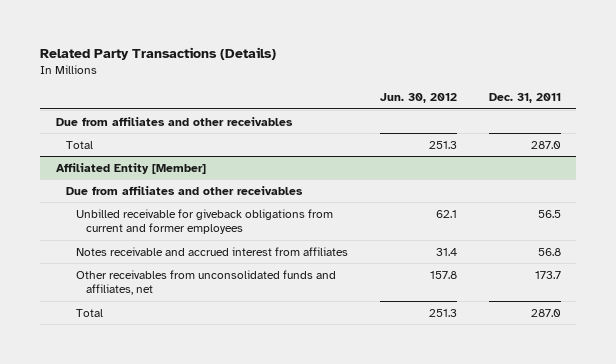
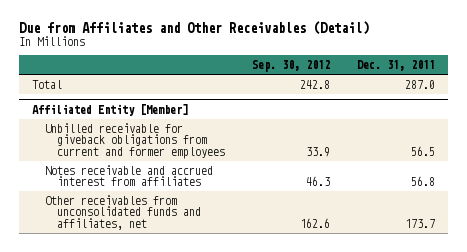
- Related Party Transactions (Details)
+ Due from Affiliates and Other Receivables (Detail)
- | Jun. 30, 2012 | Dec. 31, 2011
+ | Sep. 30, 2012 | Dec. 31, 2011
- Due from affiliates and other receivables
@ Affiliated Entity [Member]
- Due from affiliates and other receivables
- Total | 251.3 | 287.0

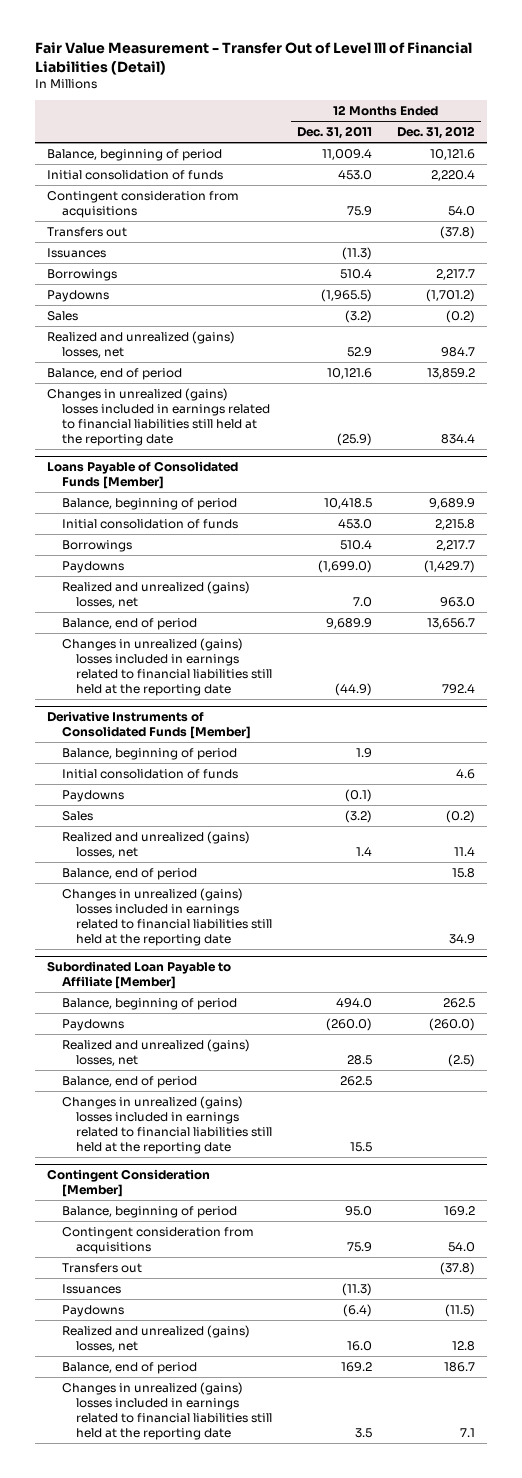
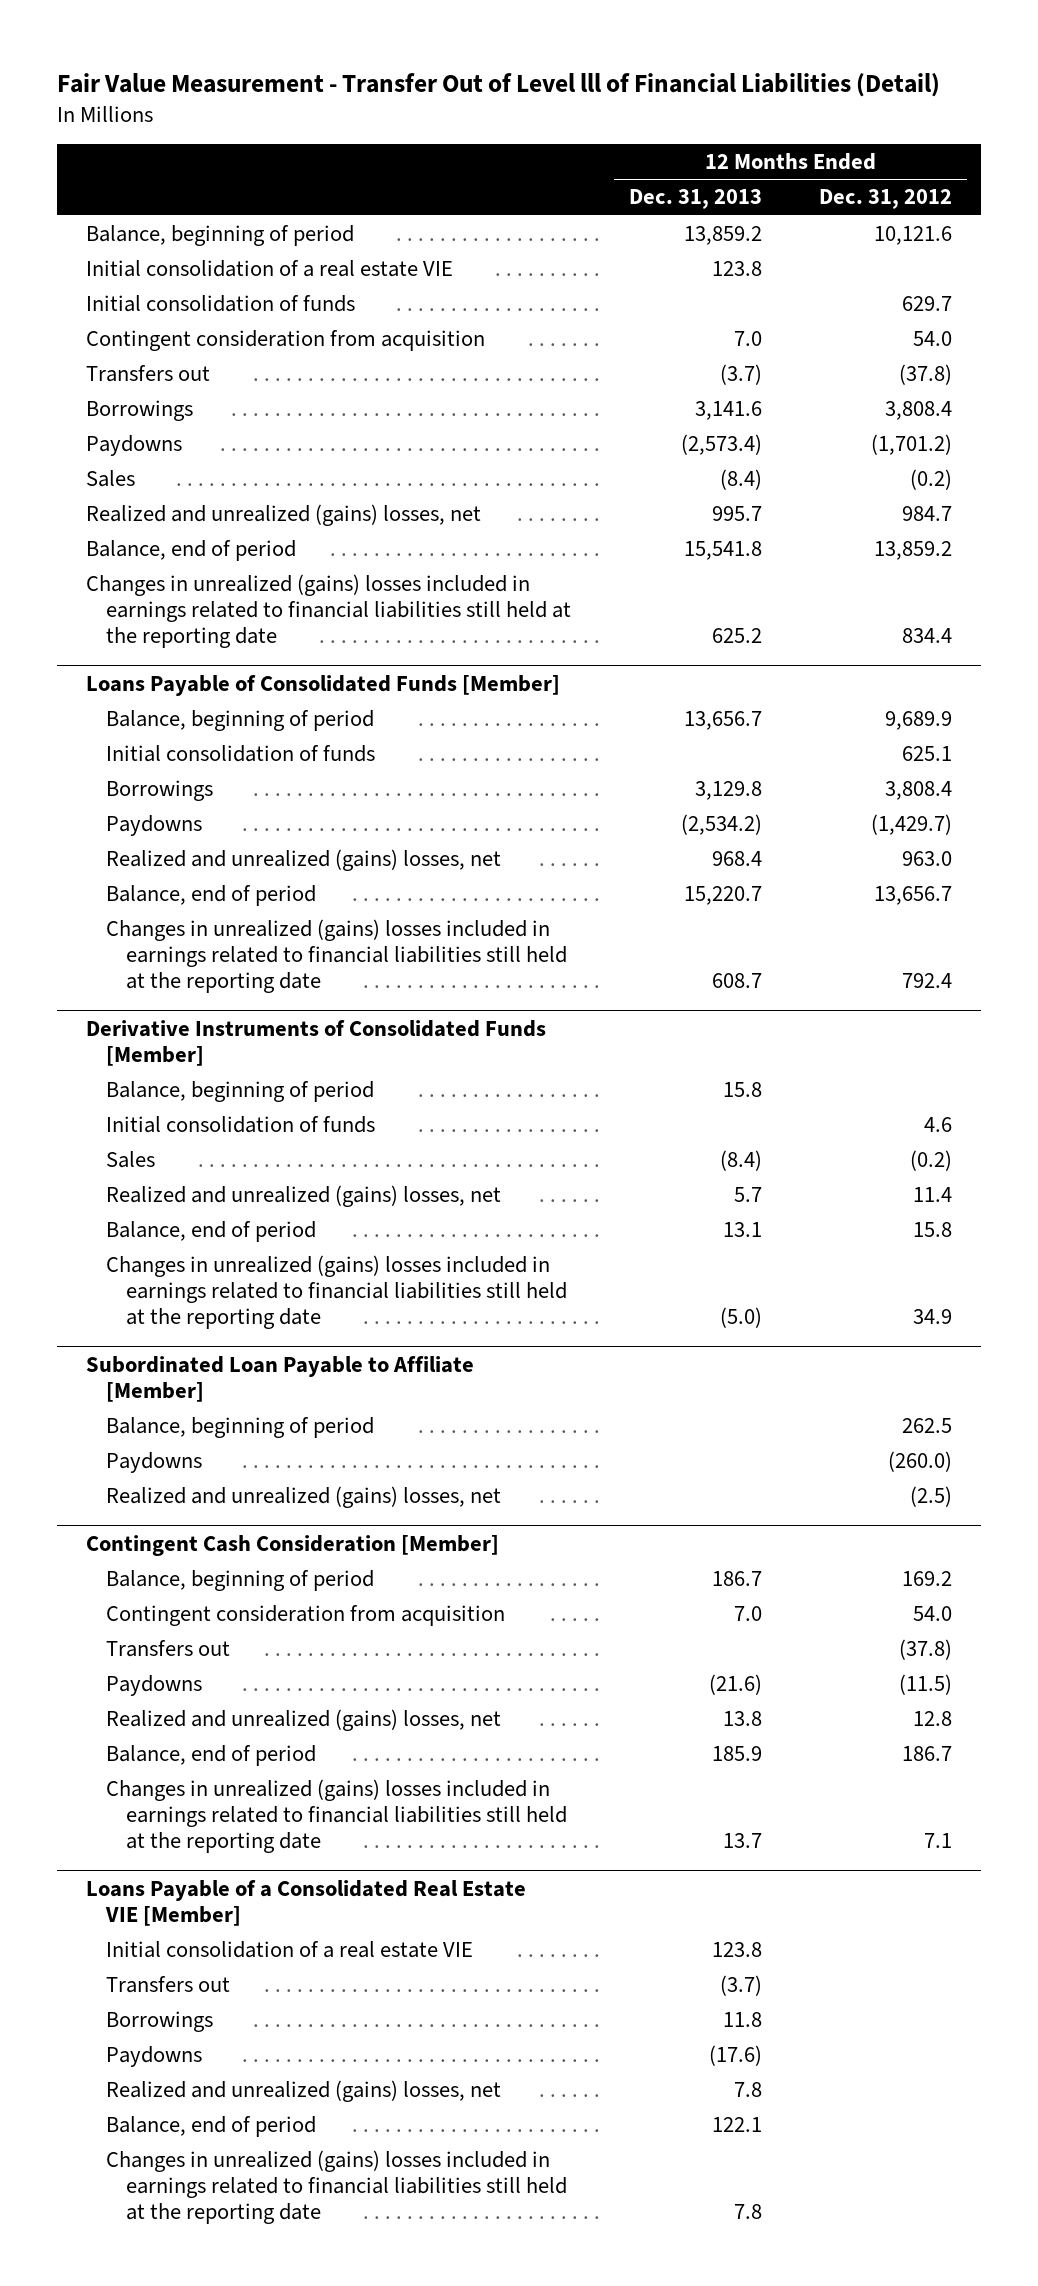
- | 12 Months Ended Dec. 31, 2011 | 12 Months Ended Dec. 31, 2012
+ | 12 Months Ended Dec. 31, 2013 | 12 Months Ended Dec. 31, 2012
- Initial consolidation of funds | 453.0 | 2,220.4
- Contingent consideration from acquisitions | 75.9 | 54.0
+ Initial consolidation of a real estate VIE | 123.8 |
+ Initial consolidation of funds | | 629.7
+ Contingent consideration from acquisition | 7.0 | 54.0
- Issuances | (11.3) |
- Borrowings | 510.4 | 2,217.7
+ Borrowings | 3,141.6 | 3,808.4
@ Loans Payable of Consolidated Funds [Member]
- Initial consolidation of funds | 453.0 | 2,215.8
- Borrowings | 510.4 | 2,217.7
+ Initial consolidation of funds | | 625.1
+ Borrowings | 3,129.8 | 3,808.4
@ Derivative Instruments of Consolidated Funds [Member]
- Paydowns | (0.1) |
@ Subordinated Loan Payable to Affiliate [Member]
- Balance, end of period | 262.5 |
- Changes in unrealized (gains) losses included in earnings related to financial liabilities still held at the reporting date | 15.5 |
- Contingent Consideration [Member]
+ Contingent Cash Consideration [Member]
- Contingent consideration from acquisitions | 75.9 | 54.0
+ Contingent consideration from acquisition | 7.0 | 54.0
- Issuances | (11.3) |
+ Loans Payable of a Consolidated Real Estate VIE [Member]
+ Initial consolidation of a real estate VIE | 123.8 |
+ Transfers out | (3.7) |
+ Borrowings | 11.8 |
+ Paydowns | (17.6) |
+ Realized and unrealized (gains) losses, net | 7.8 |
+ Balance, end of period | 122.1 |
+ Changes in unrealized (gains) losses included in earnings related to financial liabilities still held at the reporting date | 7.8 |

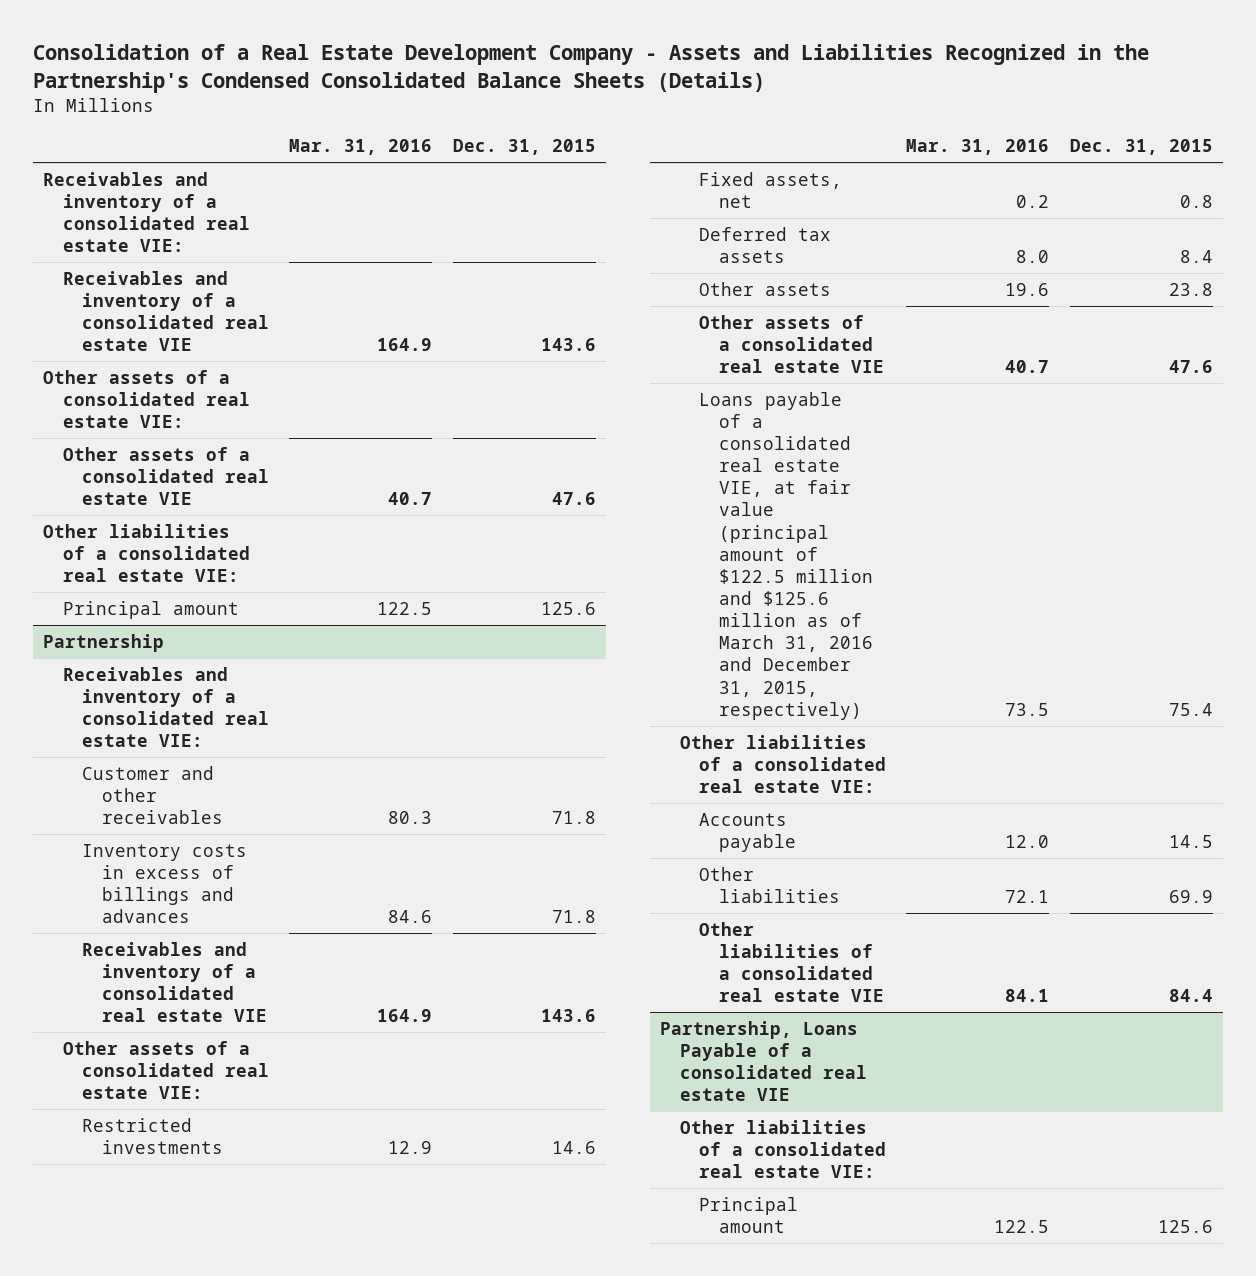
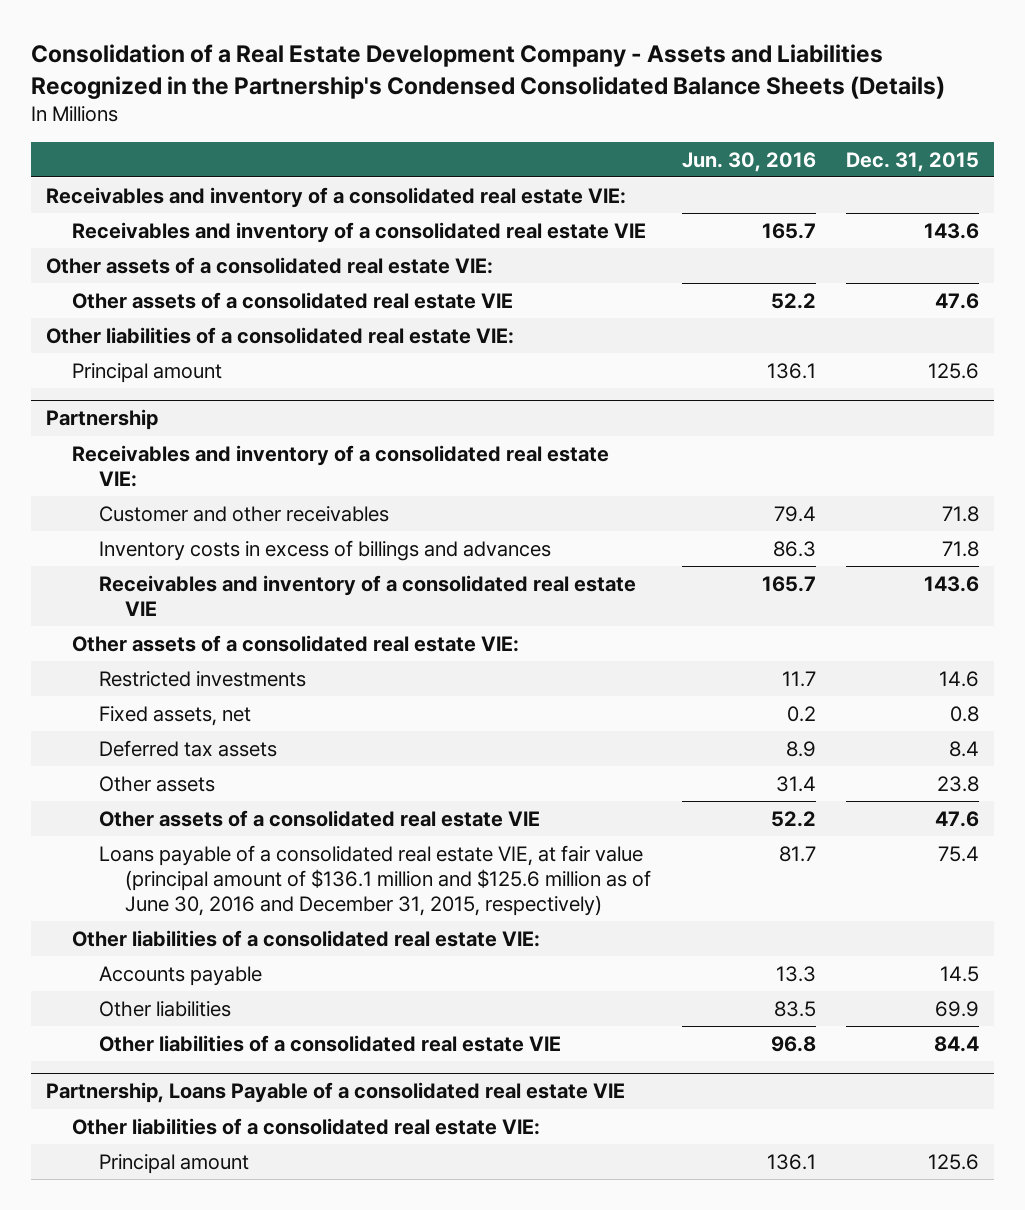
- | Mar. 31, 2016 | Dec. 31, 2015
+ | Jun. 30, 2016 | Dec. 31, 2015
@ Partnership
- Loans payable of a consolidated real estate VIE, at fair value (principal amount of $122.5 million and $125.6 million as of March 31, 2016 and December 31, 2015, respectively) | 73.5 | 75.4
+ Loans payable of a consolidated real estate VIE, at fair value (principal amount of $136.1 million and $125.6 million as of June 30, 2016 and December 31, 2015, respectively) | 81.7 | 75.4

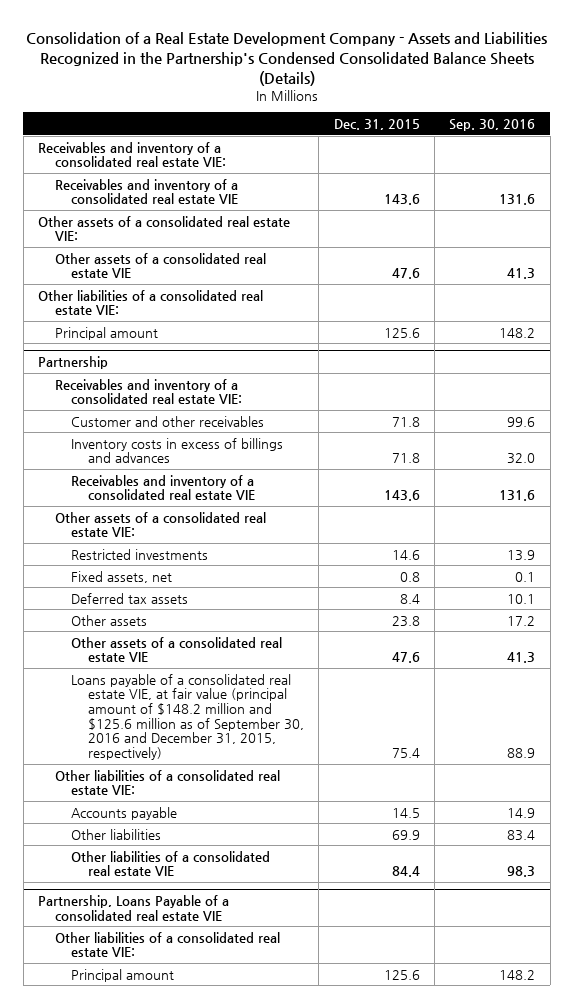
- | Jun. 30, 2016 | Dec. 31, 2015
+ | Dec. 31, 2015 | Sep. 30, 2016
@ Partnership
- Loans payable of a consolidated real estate VIE, at fair value (principal amount of $136.1 million and $125.6 million as of June 30, 2016 and December 31, 2015, respectively) | 81.7 | 75.4
+ Loans payable of a consolidated real estate VIE, at fair value (principal amount of $148.2 million and $125.6 million as of September 30, 2016 and December 31, 2015, respectively) | 75.4 | 88.9

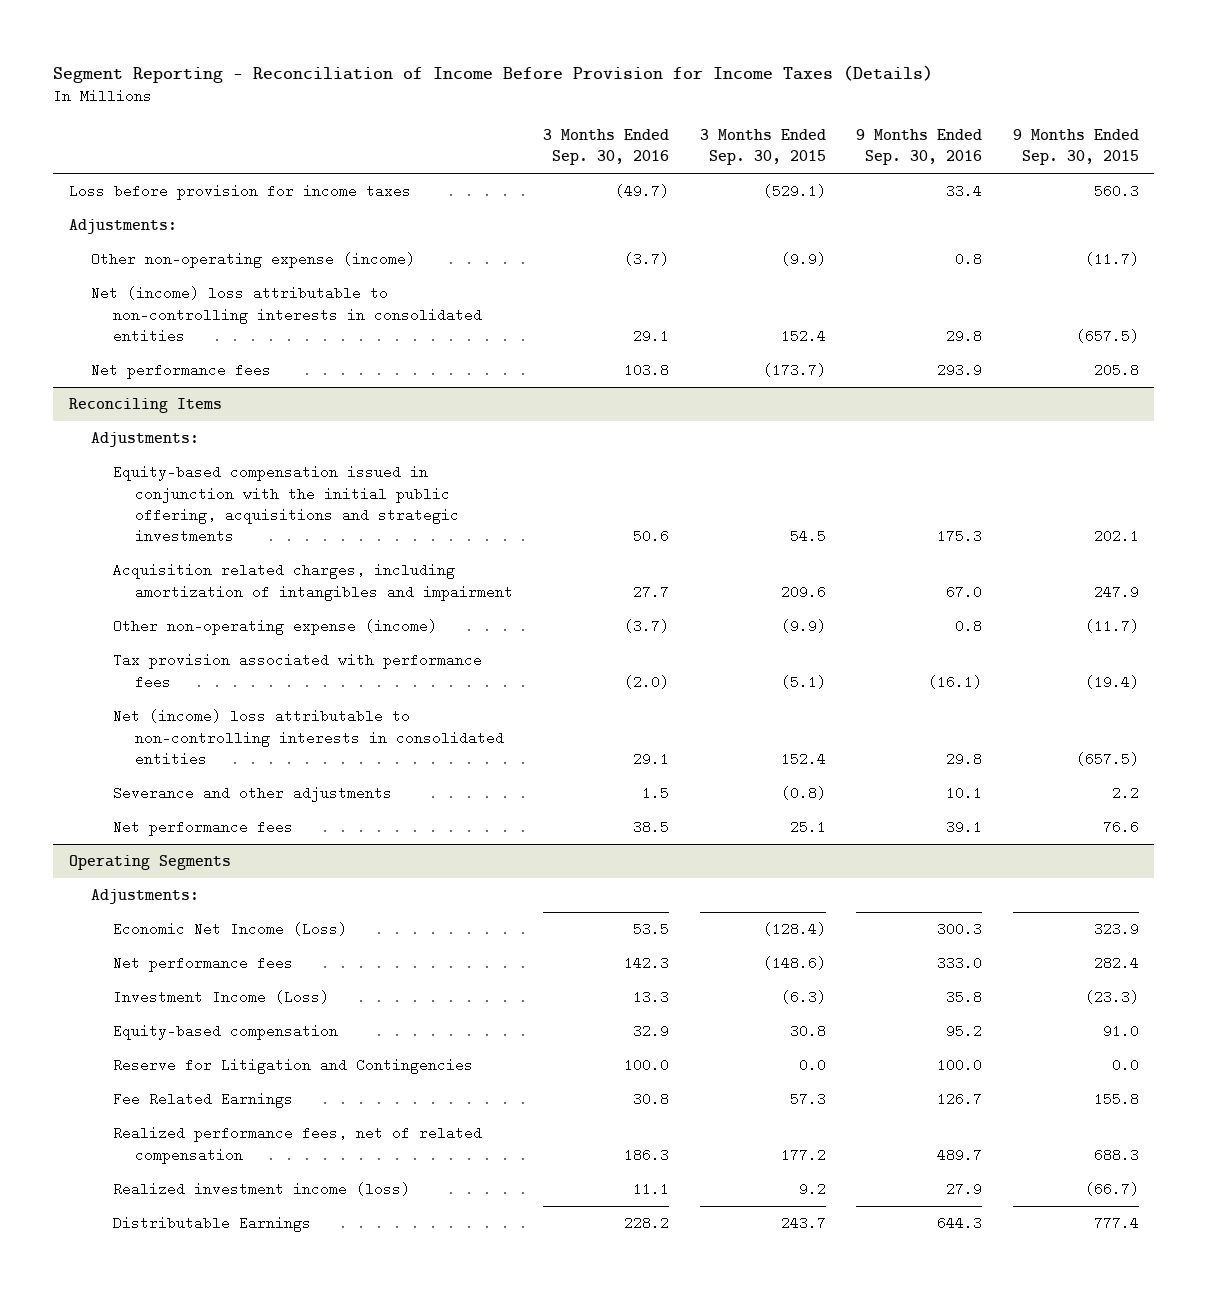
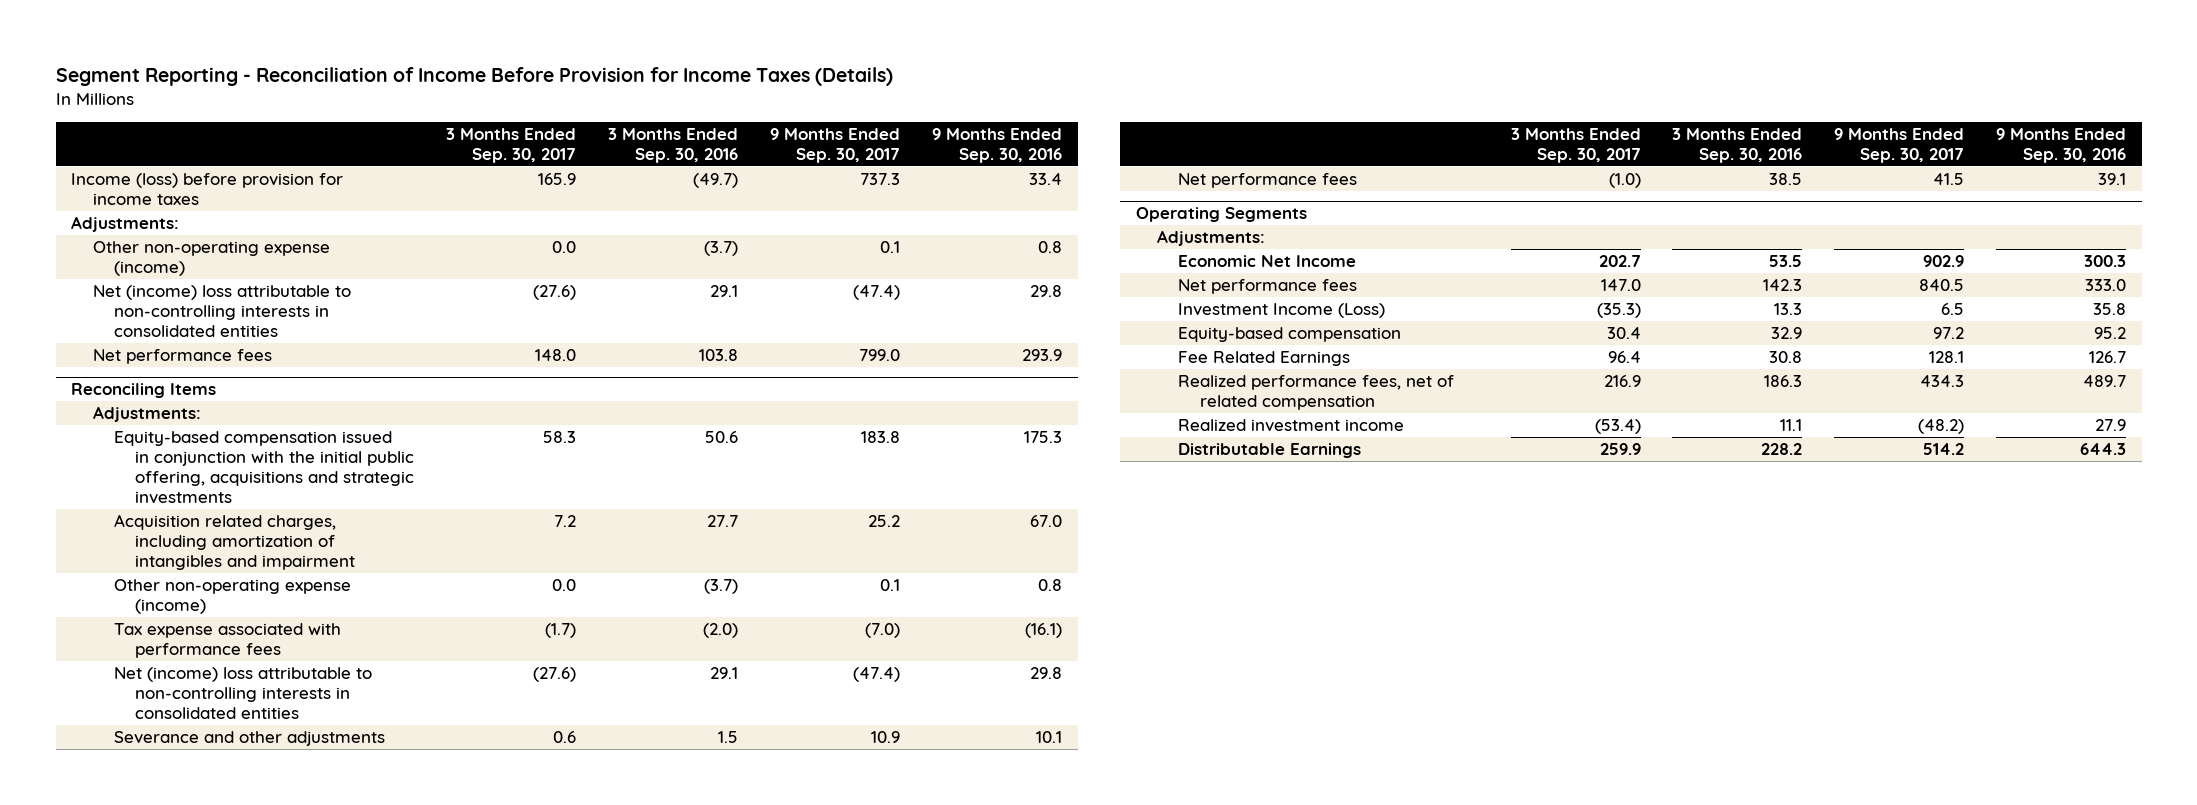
- | 3 Months Ended Sep. 30, 2016 | 3 Months Ended Sep. 30, 2015 | 9 Months Ended Sep. 30, 2016 | 9 Months Ended Sep. 30, 2015
+ | 3 Months Ended Sep. 30, 2017 | 3 Months Ended Sep. 30, 2016 | 9 Months Ended Sep. 30, 2017 | 9 Months Ended Sep. 30, 2016
- Loss before provision for income taxes | (49.7) | (529.1) | 33.4 | 560.3
+ Income (loss) before provision for income taxes | 165.9 | (49.7) | 737.3 | 33.4
@ Reconciling Items
- Tax provision associated with performance fees | (2.0) | (5.1) | (16.1) | (19.4)
+ Tax expense associated with performance fees | (1.7) | (2.0) | (7.0) | (16.1)
@ Operating Segments
- Economic Net Income (Loss) | 53.5 | (128.4) | 300.3 | 323.9
+ Economic Net Income | 202.7 | 53.5 | 902.9 | 300.3
- Reserve for Litigation and Contingencies | 100.0 | 0.0 | 100.0 | 0.0
- Realized investment income (loss) | 11.1 | 9.2 | 27.9 | (66.7)
+ Realized investment income | (53.4) | 11.1 | (48.2) | 27.9

